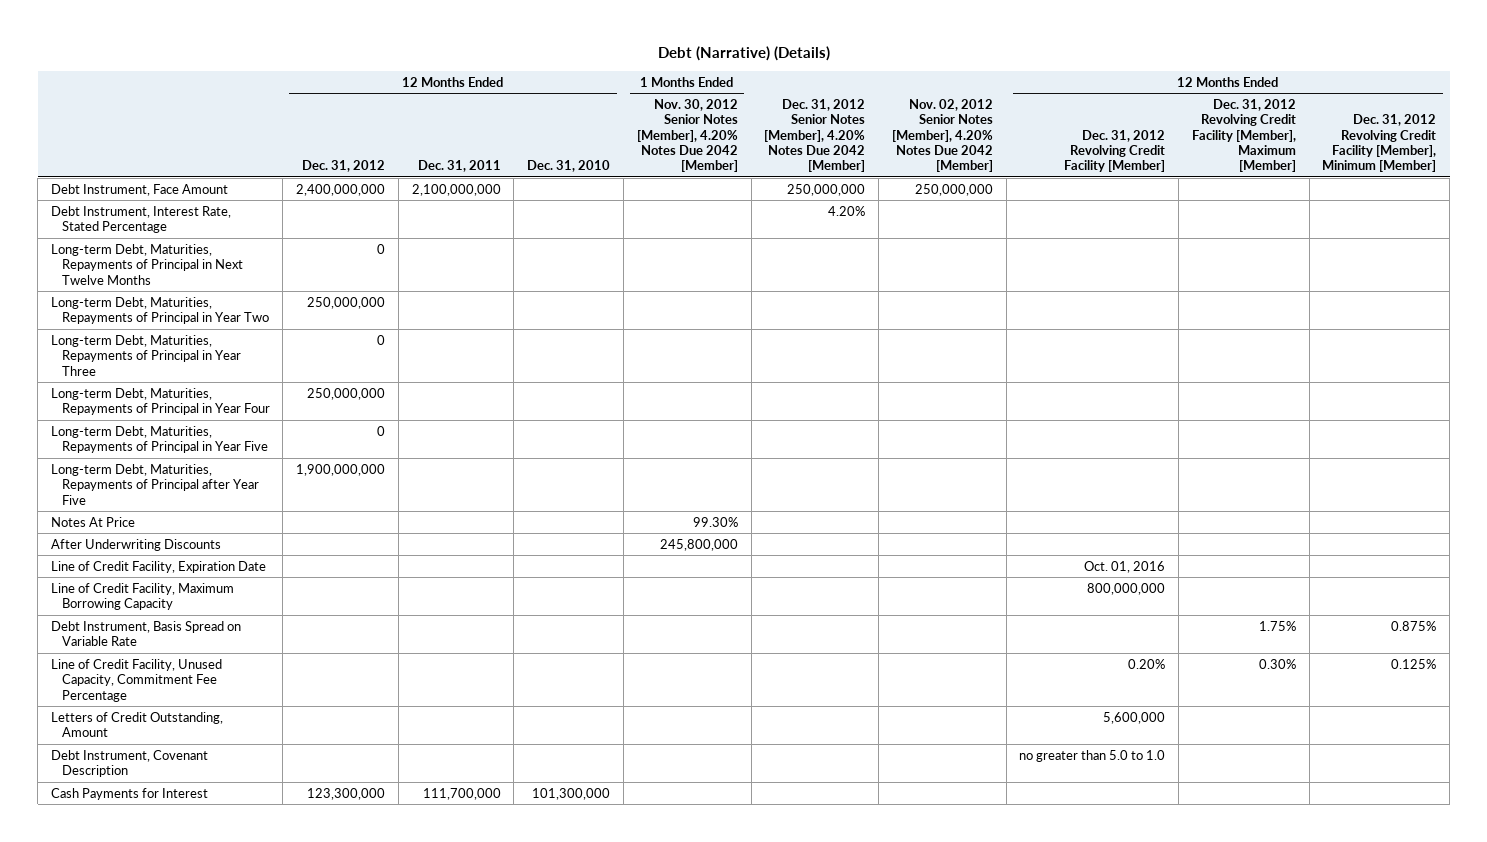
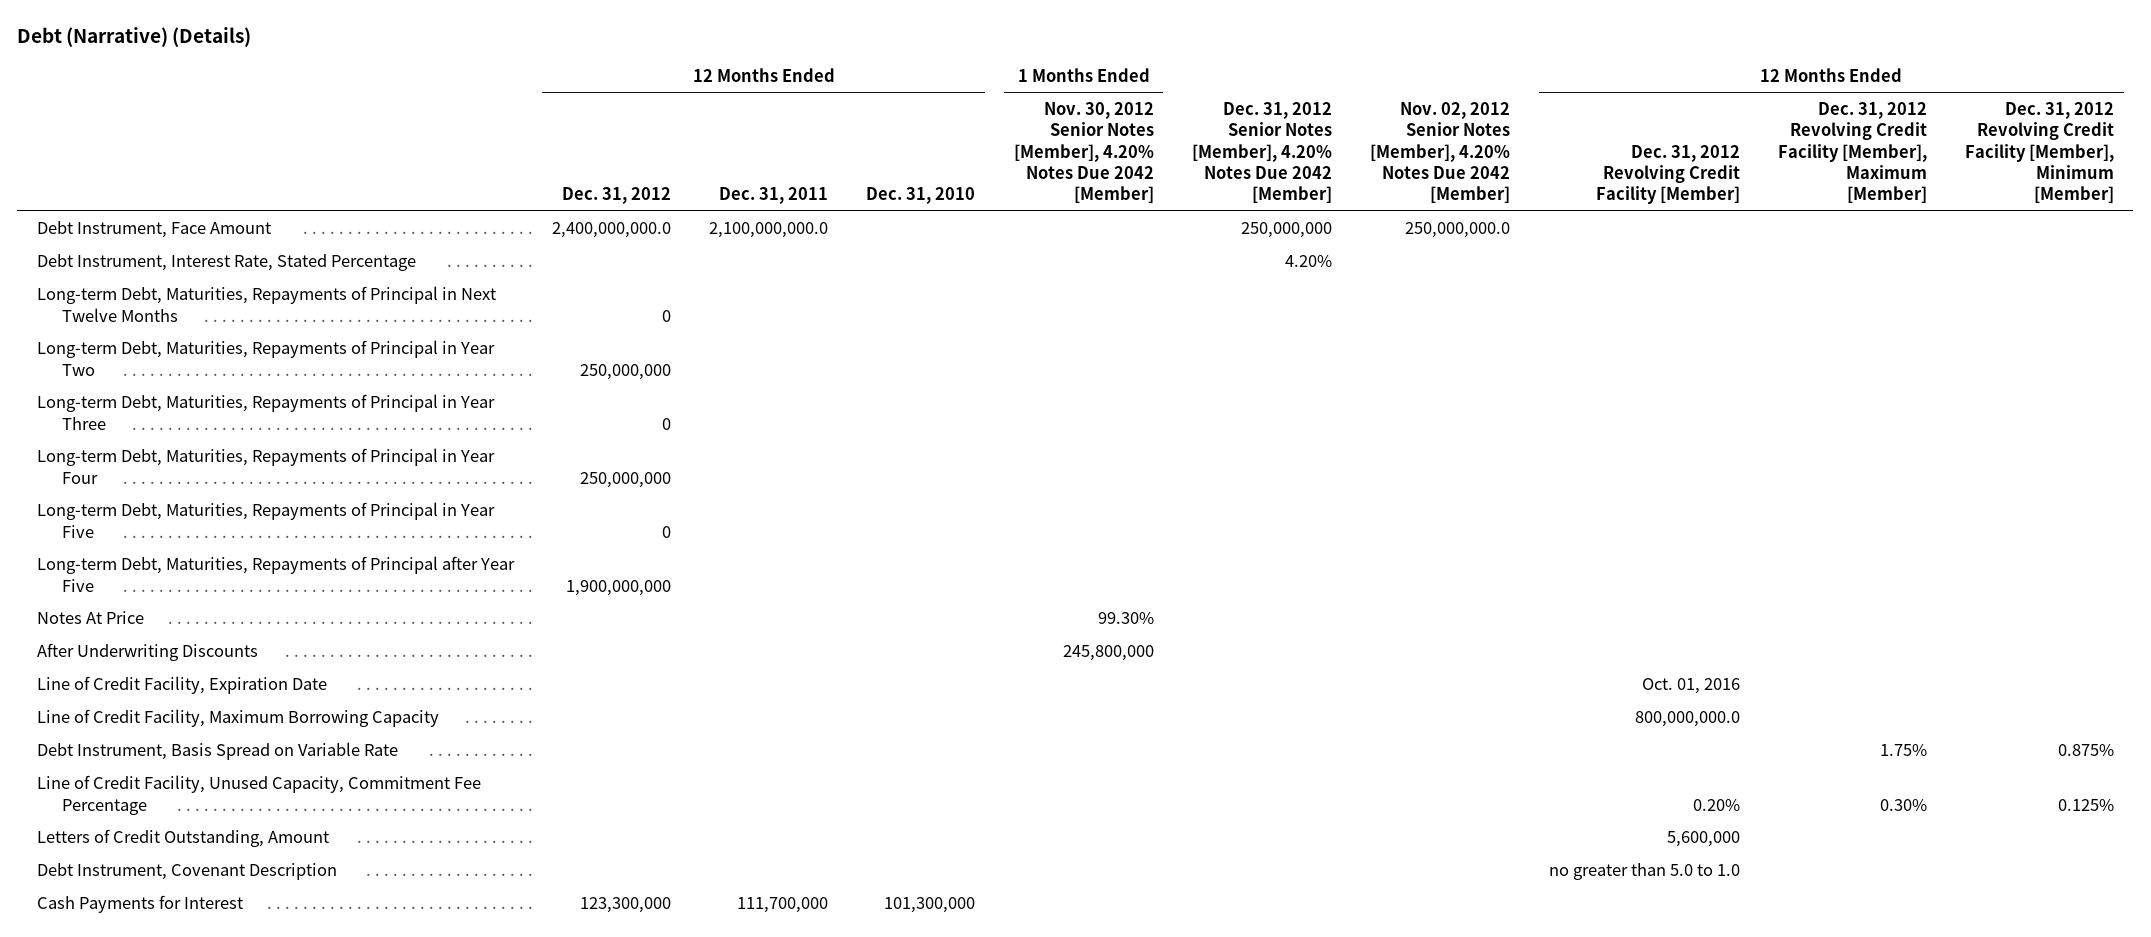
- Debt Instrument, Face Amount | 2,400,000,000 | 2,100,000,000 | | | 250,000,000 | 250,000,000 | | |
+ Debt Instrument, Face Amount | 2,400,000,000.0 | 2,100,000,000.0 | | | 250,000,000 | 250,000,000.0 | | |
- Line of Credit Facility, Maximum Borrowing Capacity | | | | | | | 800,000,000 | |
+ Line of Credit Facility, Maximum Borrowing Capacity | | | | | | | 800,000,000.0 | |

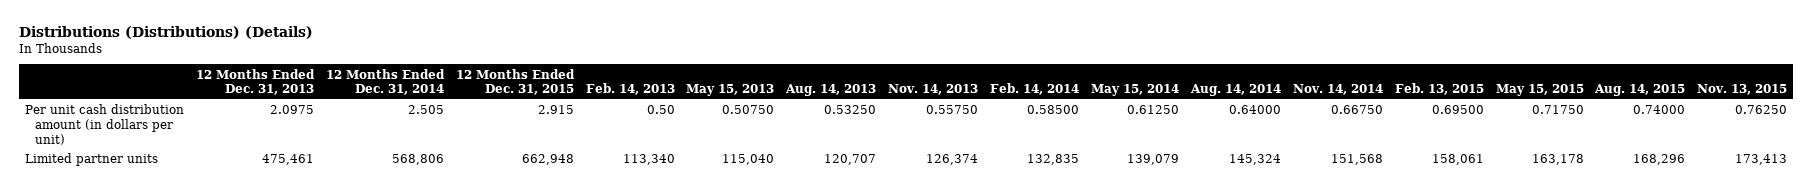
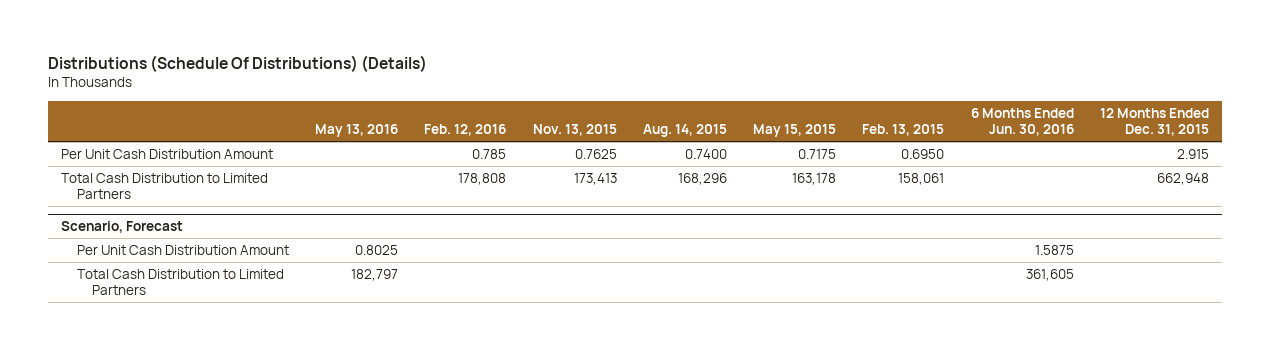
- Distributions (Distributions) (Details)
+ Distributions (Schedule Of Distributions) (Details)
- | 12 Months Ended Dec. 31, 2013 | 12 Months Ended Dec. 31, 2014 | 12 Months Ended Dec. 31, 2015 | Feb. 14, 2013 | May 15, 2013 | Aug. 14, 2013 | Nov. 14, 2013 | Feb. 14, 2014 | May 15, 2014 | Aug. 14, 2014 | Nov. 14, 2014 | Feb. 13, 2015 | May 15, 2015 | Aug. 14, 2015 | Nov. 13, 2015
+ | May 13, 2016 | Feb. 12, 2016 | Nov. 13, 2015 | Aug. 14, 2015 | May 15, 2015 | Feb. 13, 2015 | 6 Months Ended Jun. 30, 2016 | 12 Months Ended Dec. 31, 2015
- Per unit cash distribution amount (in dollars per unit) | 2.0975 | 2.505 | 2.915 | 0.50 | 0.50750 | 0.53250 | 0.55750 | 0.58500 | 0.61250 | 0.64000 | 0.66750 | 0.69500 | 0.71750 | 0.74000 | 0.76250
- Limited partner units | 475,461 | 568,806 | 662,948 | 113,340 | 115,040 | 120,707 | 126,374 | 132,835 | 139,079 | 145,324 | 151,568 | 158,061 | 163,178 | 168,296 | 173,413
+ Per Unit Cash Distribution Amount | | 0.785 | 0.7625 | 0.7400 | 0.7175 | 0.6950 | | 2.915
+ Total Cash Distribution to Limited Partners | | 178,808 | 173,413 | 168,296 | 163,178 | 158,061 | | 662,948
+ Scenario, Forecast
+ Per Unit Cash Distribution Amount | 0.8025 | | | | | | 1.5875 |
+ Total Cash Distribution to Limited Partners | 182,797 | | | | | | 361,605 |

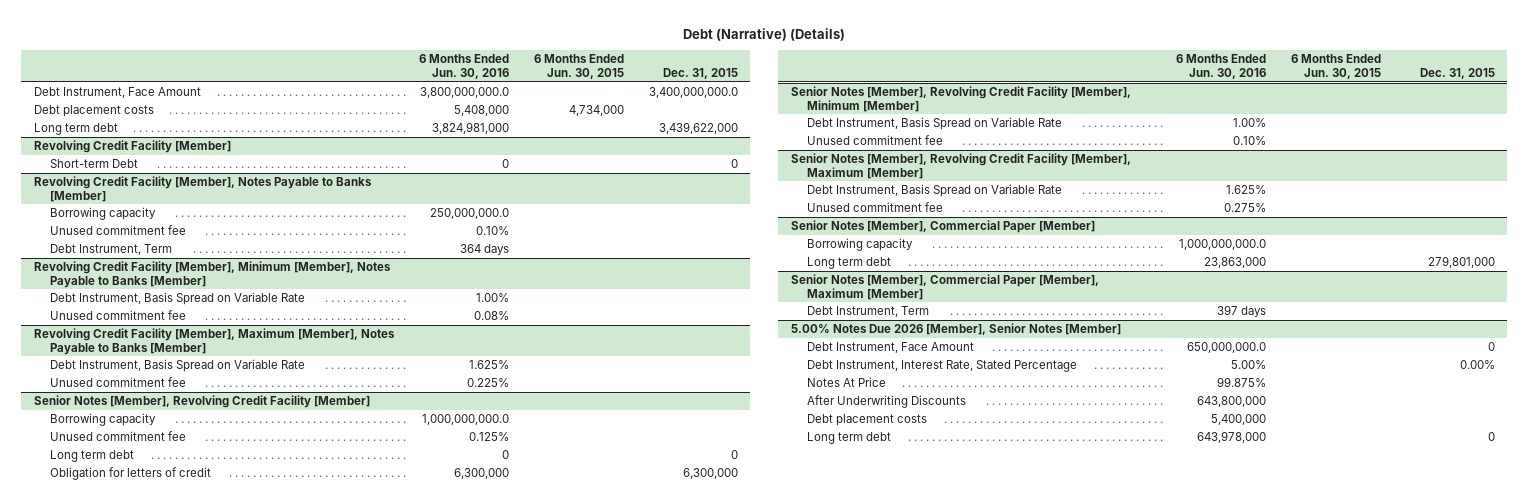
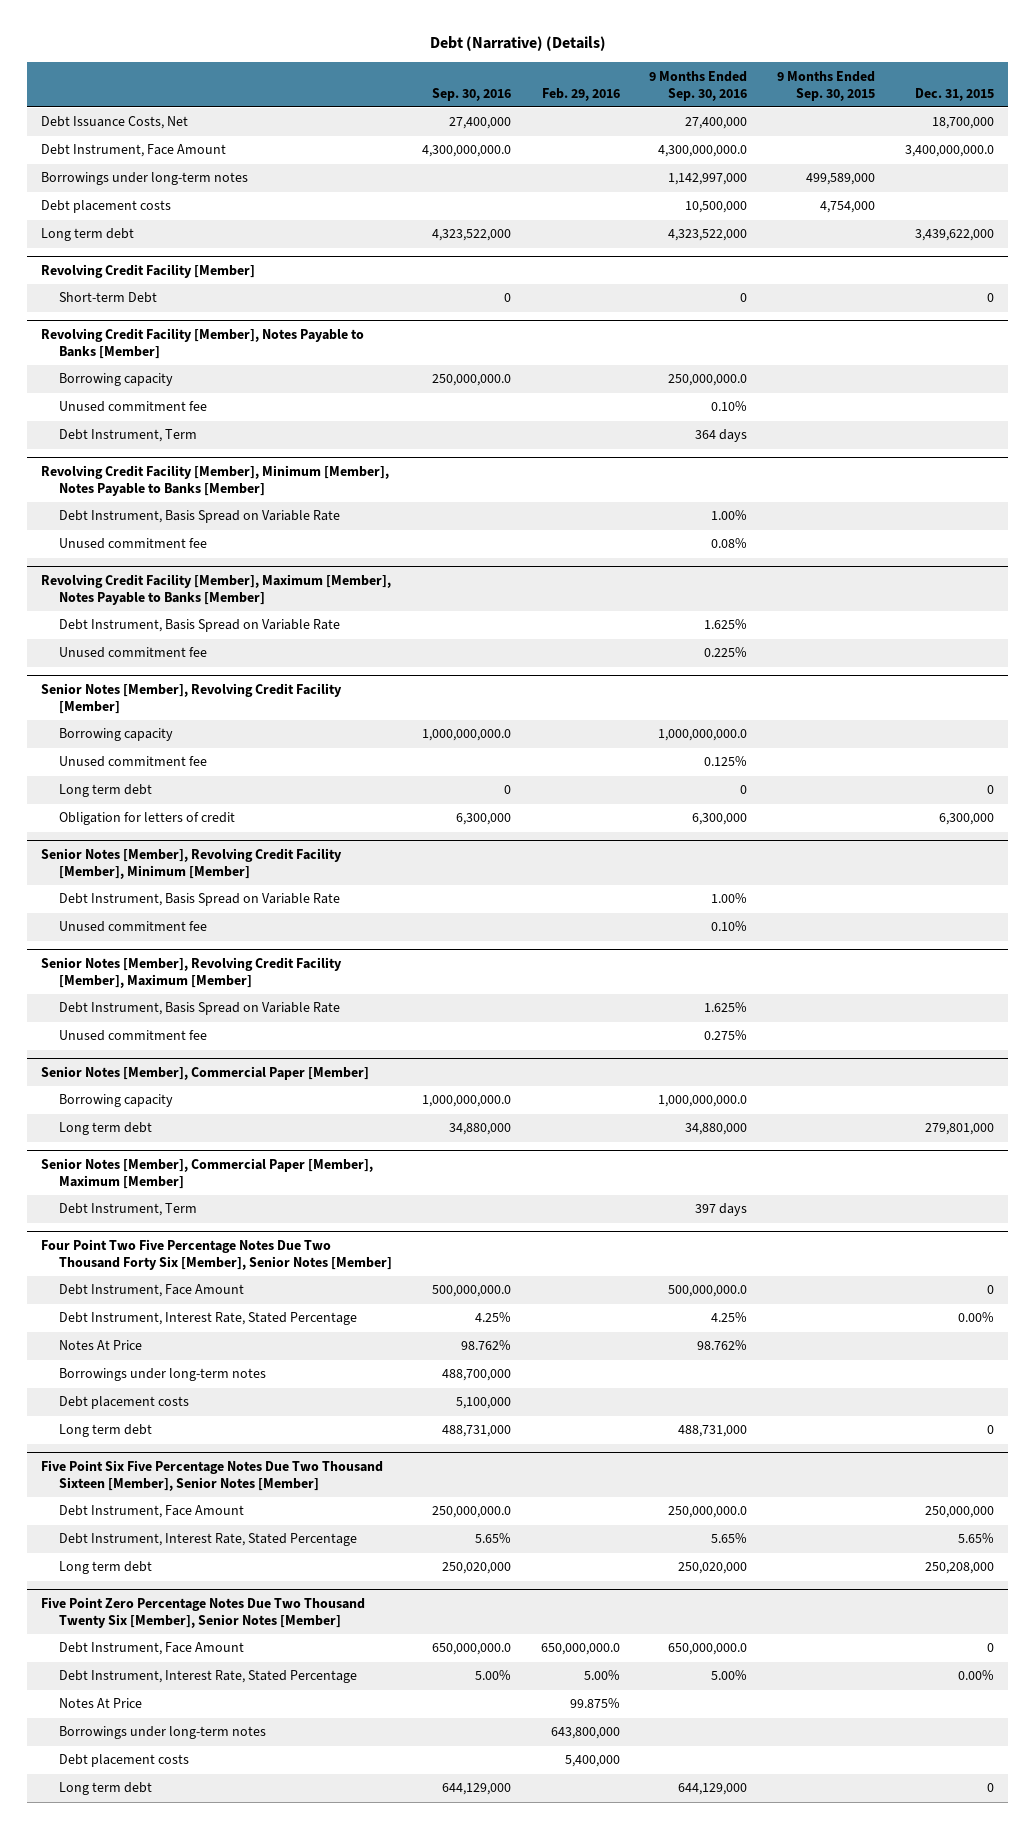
- | 6 Months Ended Jun. 30, 2016 | 6 Months Ended Jun. 30, 2015 | Dec. 31, 2015
+ | Sep. 30, 2016 | Feb. 29, 2016 | 9 Months Ended Sep. 30, 2016 | 9 Months Ended Sep. 30, 2015 | Dec. 31, 2015
+ Debt Issuance Costs, Net | 27,400,000 | | 27,400,000 | | 18,700,000
+ Borrowings under long-term notes | | | 1,142,997,000 | 499,589,000 |
- 5.00% Notes Due 2026 [Member], Senior Notes [Member]
- Debt Instrument, Face Amount | 650,000,000.0 | | 0
- Debt Instrument, Interest Rate, Stated Percentage | 5.00% | | 0.00%
- Notes At Price | 99.875% | |
- After Underwriting Discounts | 643,800,000 | |
- Debt placement costs | 5,400,000 | |
- Long term debt | 643,978,000 | | 0
+ Four Point Two Five Percentage Notes Due Two Thousand Forty Six [Member], Senior Notes [Member]
+ Debt Instrument, Face Amount | 500,000,000.0 | | 500,000,000.0 | | 0
+ Debt Instrument, Interest Rate, Stated Percentage | 4.25% | | 4.25% | | 0.00%
+ Notes At Price | 98.762% | | 98.762% | |
+ Borrowings under long-term notes | 488,700,000 | | | |
+ Debt placement costs | 5,100,000 | | | |
+ Long term debt | 488,731,000 | | 488,731,000 | | 0
+ Five Point Six Five Percentage Notes Due Two Thousand Sixteen [Member], Senior Notes [Member]
+ Debt Instrument, Face Amount | 250,000,000.0 | | 250,000,000.0 | | 250,000,000
+ Debt Instrument, Interest Rate, Stated Percentage | 5.65% | | 5.65% | | 5.65%
+ Long term debt | 250,020,000 | | 250,020,000 | | 250,208,000
+ Five Point Zero Percentage Notes Due Two Thousand Twenty Six [Member], Senior Notes [Member]
+ Debt Instrument, Face Amount | 650,000,000.0 | 650,000,000.0 | 650,000,000.0 | | 0
+ Debt Instrument, Interest Rate, Stated Percentage | 5.00% | 5.00% | 5.00% | | 0.00%
+ Notes At Price | | 99.875% | | |
+ Borrowings under long-term notes | | 643,800,000 | | |
+ Debt placement costs | | 5,400,000 | | |
+ Long term debt | 644,129,000 | | 644,129,000 | | 0

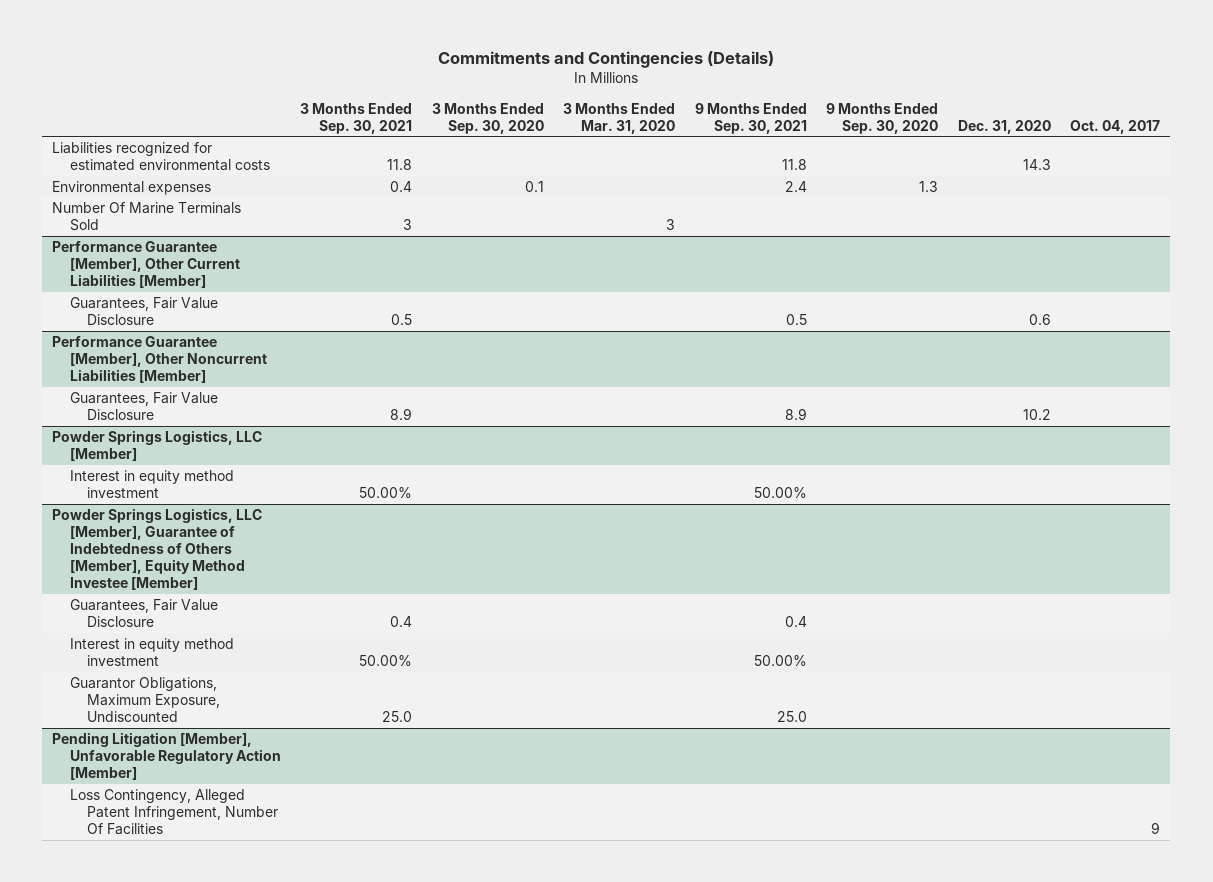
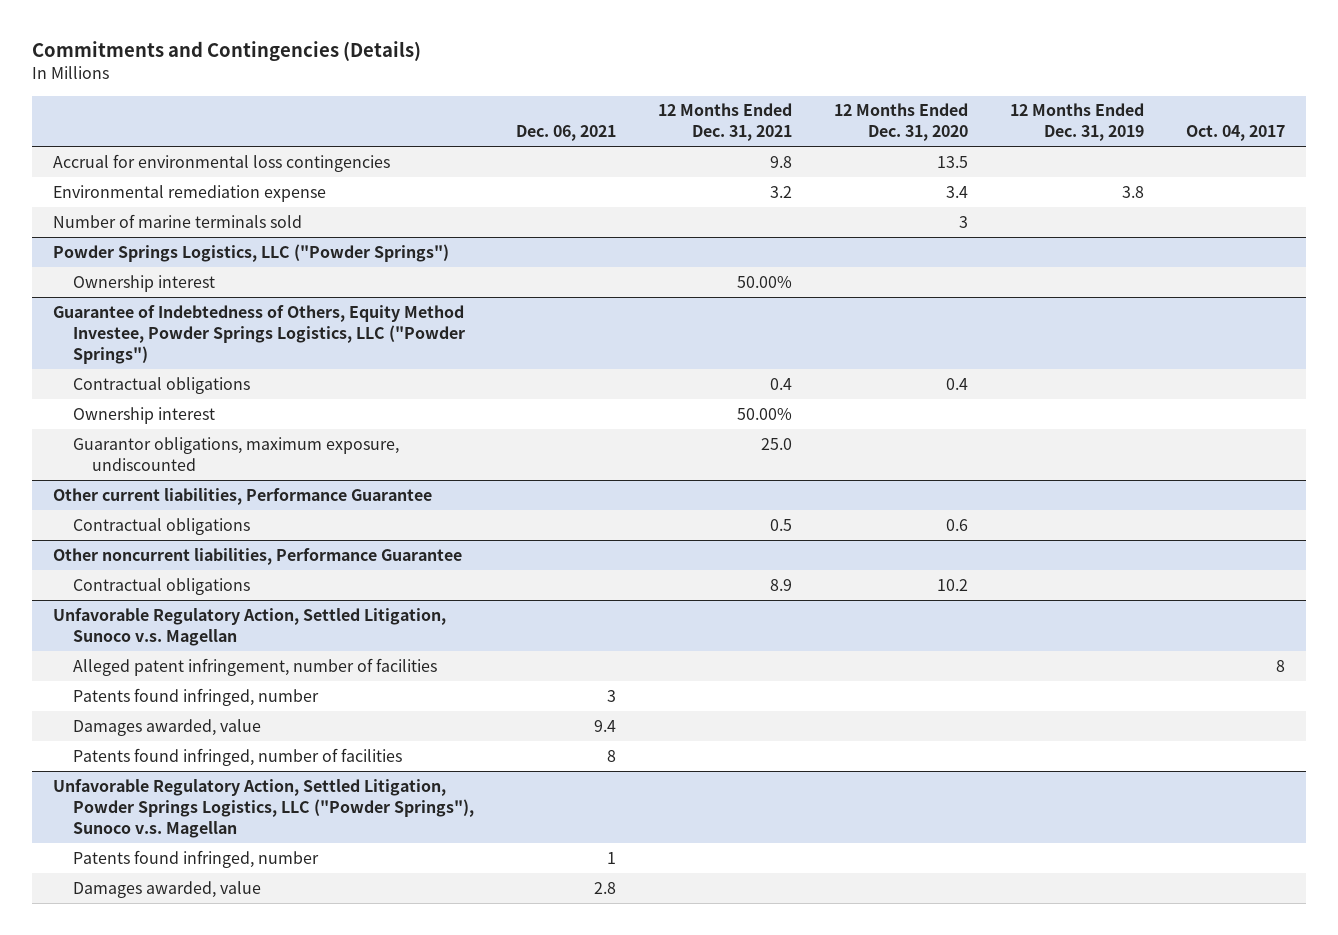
- | 3 Months Ended Sep. 30, 2021 | 3 Months Ended Sep. 30, 2020 | 3 Months Ended Mar. 31, 2020 | 9 Months Ended Sep. 30, 2021 | 9 Months Ended Sep. 30, 2020 | Dec. 31, 2020 | Oct. 04, 2017
+ | Dec. 06, 2021 | 12 Months Ended Dec. 31, 2021 | 12 Months Ended Dec. 31, 2020 | 12 Months Ended Dec. 31, 2019 | Oct. 04, 2017
- Liabilities recognized for estimated environmental costs | 11.8 | | | 11.8 | | 14.3 |
- Environmental expenses | 0.4 | 0.1 | | 2.4 | 1.3 | |
- Number Of Marine Terminals Sold | 3 | | 3 | | | |
- Performance Guarantee [Member], Other Current Liabilities [Member]
- Guarantees, Fair Value Disclosure | 0.5 | | | 0.5 | | 0.6 |
- Performance Guarantee [Member], Other Noncurrent Liabilities [Member]
- Guarantees, Fair Value Disclosure | 8.9 | | | 8.9 | | 10.2 |
- Powder Springs Logistics, LLC [Member]
- Interest in equity method investment | 50.00% | | | 50.00% | | |
- Powder Springs Logistics, LLC [Member], Guarantee of Indebtedness of Others [Member], Equity Method Investee [Member]
- Guarantees, Fair Value Disclosure | 0.4 | | | 0.4 | | |
- Interest in equity method investment | 50.00% | | | 50.00% | | |
- Guarantor Obligations, Maximum Exposure, Undiscounted | 25.0 | | | 25.0 | | |
- Pending Litigation [Member], Unfavorable Regulatory Action [Member]
- Loss Contingency, Alleged Patent Infringement, Number Of Facilities | | | | | | | 9
+ Accrual for environmental loss contingencies | | 9.8 | 13.5 | |
+ Environmental remediation expense | | 3.2 | 3.4 | 3.8 |
+ Number of marine terminals sold | | | 3 | |
+ Powder Springs Logistics, LLC ("Powder Springs")
+ Ownership interest | | 50.00% | | |
+ Guarantee of Indebtedness of Others, Equity Method Investee, Powder Springs Logistics, LLC ("Powder Springs")
+ Contractual obligations | | 0.4 | 0.4 | |
+ Ownership interest | | 50.00% | | |
+ Guarantor obligations, maximum exposure, undiscounted | | 25.0 | | |
+ Other current liabilities, Performance Guarantee
+ Contractual obligations | | 0.5 | 0.6 | |
+ Other noncurrent liabilities, Performance Guarantee
+ Contractual obligations | | 8.9 | 10.2 | |
+ Unfavorable Regulatory Action, Settled Litigation, Sunoco v.s. Magellan
+ Alleged patent infringement, number of facilities | | | | | 8
+ Patents found infringed, number | 3 | | | |
+ Damages awarded, value | 9.4 | | | |
+ Patents found infringed, number of facilities | 8 | | | |
+ Unfavorable Regulatory Action, Settled Litigation, Powder Springs Logistics, LLC ("Powder Springs"), Sunoco v.s. Magellan
+ Patents found infringed, number | 1 | | | |
+ Damages awarded, value | 2.8 | | | |

